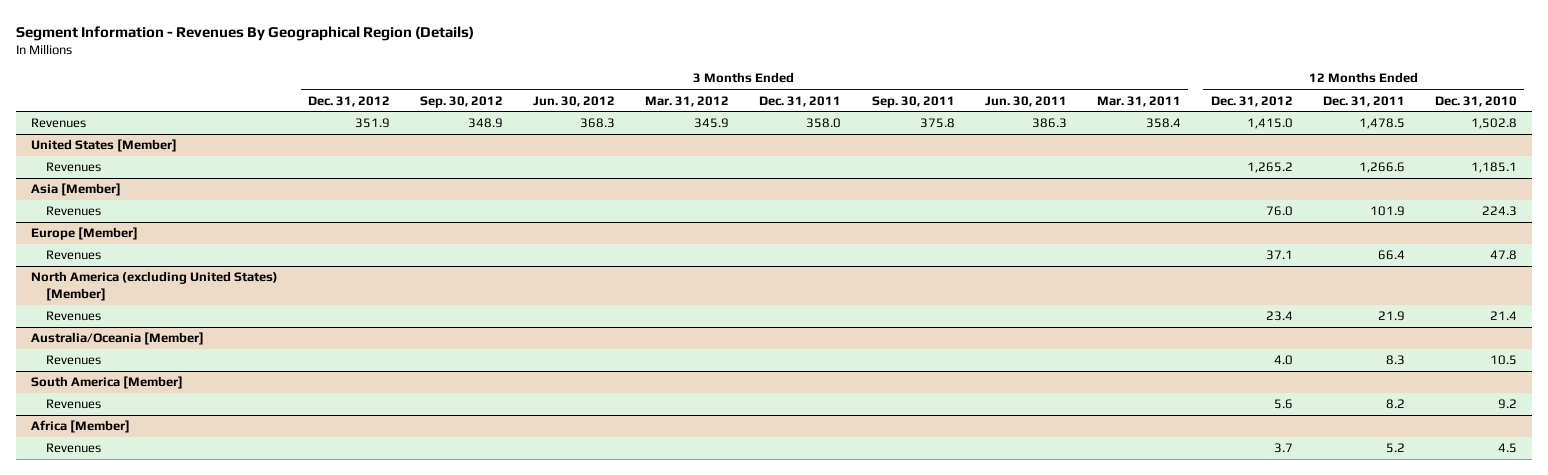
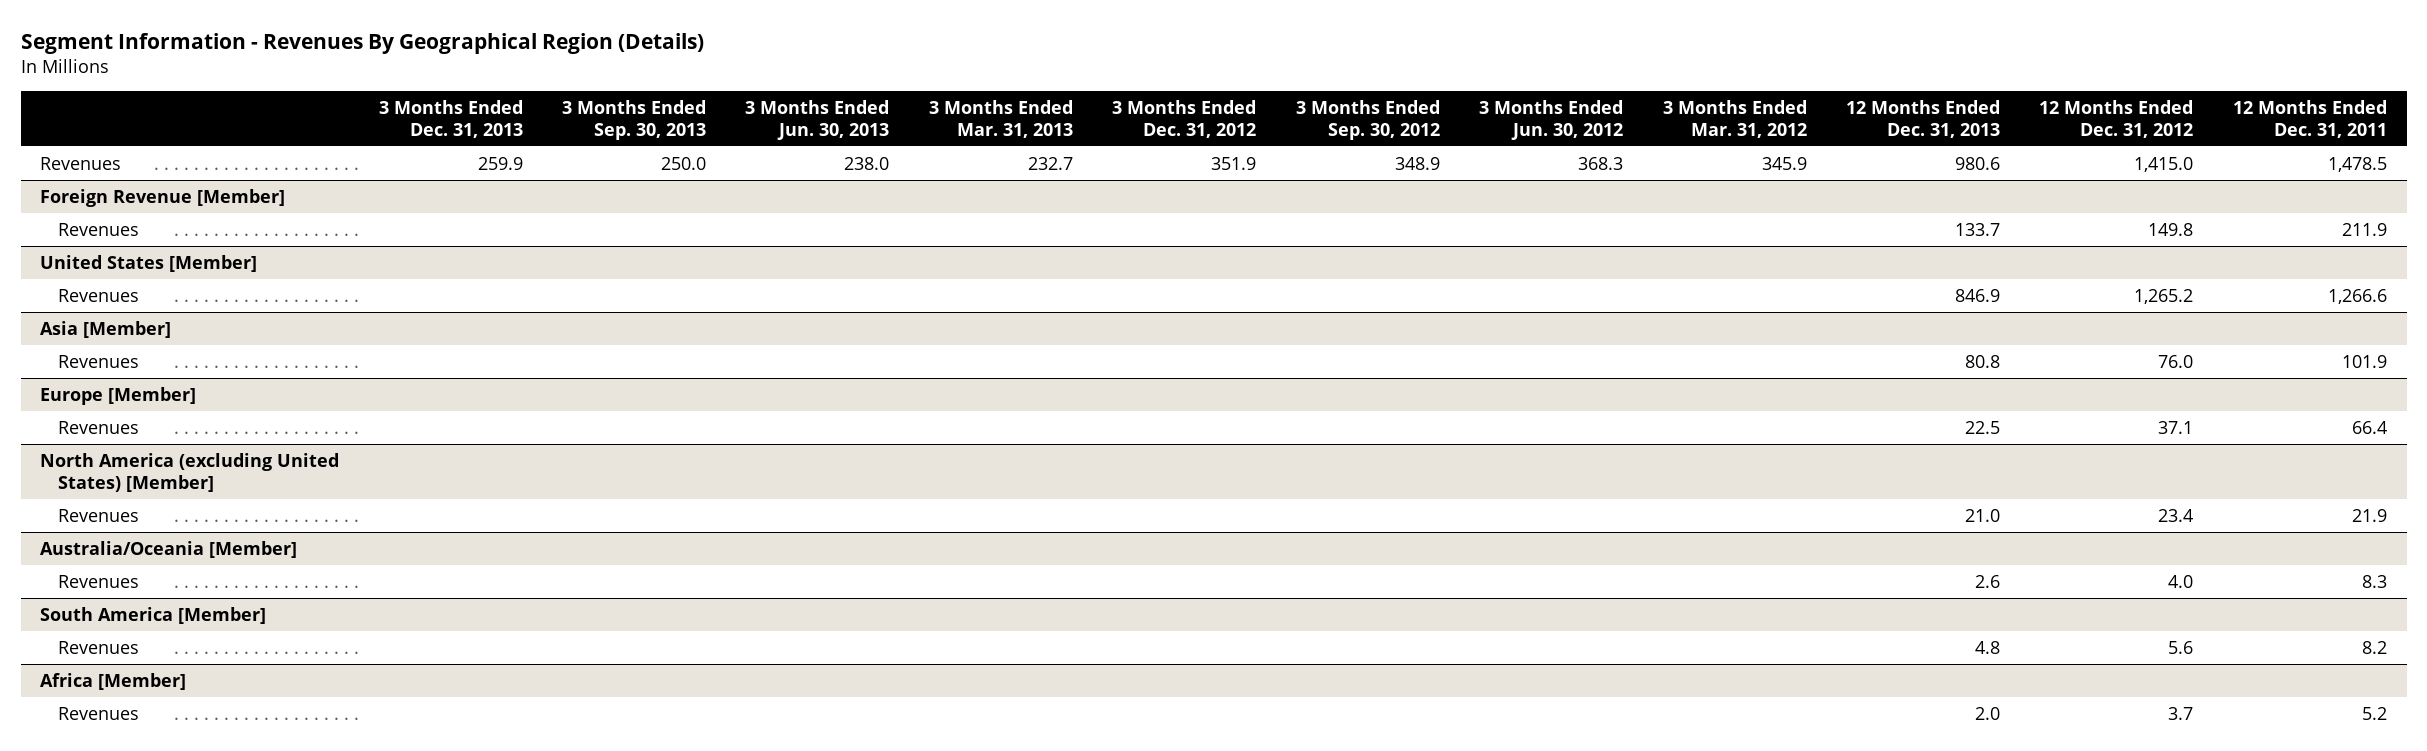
- | 3 Months Ended Dec. 31, 2012 | 3 Months Ended Sep. 30, 2012 | 3 Months Ended Jun. 30, 2012 | 3 Months Ended Mar. 31, 2012 | 3 Months Ended Dec. 31, 2011 | 3 Months Ended Sep. 30, 2011 | 3 Months Ended Jun. 30, 2011 | 3 Months Ended Mar. 31, 2011 | 12 Months Ended Dec. 31, 2012 | 12 Months Ended Dec. 31, 2011 | 12 Months Ended Dec. 31, 2010
+ | 3 Months Ended Dec. 31, 2013 | 3 Months Ended Sep. 30, 2013 | 3 Months Ended Jun. 30, 2013 | 3 Months Ended Mar. 31, 2013 | 3 Months Ended Dec. 31, 2012 | 3 Months Ended Sep. 30, 2012 | 3 Months Ended Jun. 30, 2012 | 3 Months Ended Mar. 31, 2012 | 12 Months Ended Dec. 31, 2013 | 12 Months Ended Dec. 31, 2012 | 12 Months Ended Dec. 31, 2011
+ Foreign Revenue [Member]
+ Revenues | | | | | | | | | 133.7 | 149.8 | 211.9

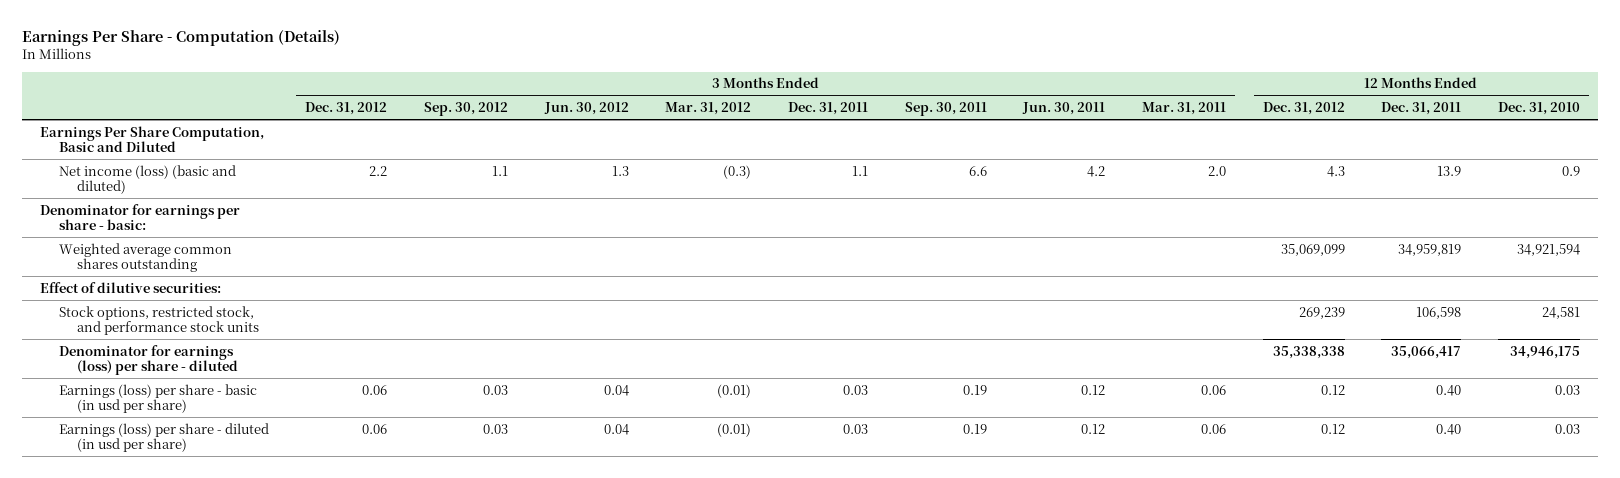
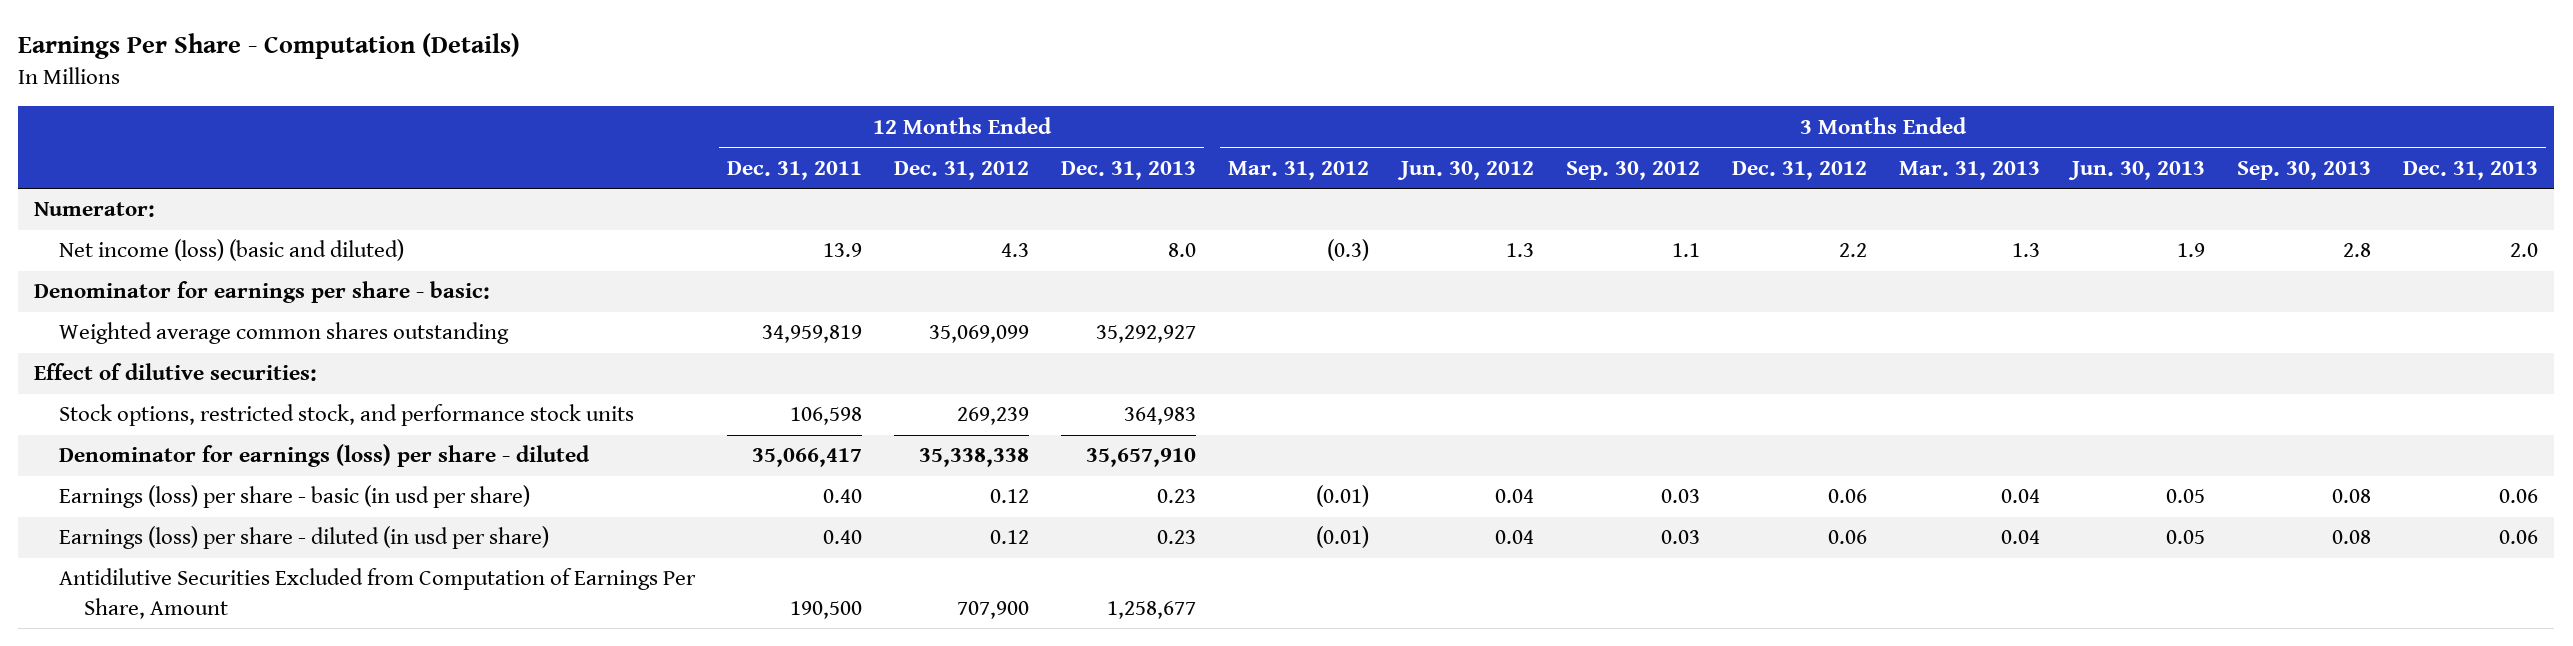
- | 3 Months Ended Dec. 31, 2012 | 3 Months Ended Sep. 30, 2012 | 3 Months Ended Jun. 30, 2012 | 3 Months Ended Mar. 31, 2012 | 3 Months Ended Dec. 31, 2011 | 3 Months Ended Sep. 30, 2011 | 3 Months Ended Jun. 30, 2011 | 3 Months Ended Mar. 31, 2011 | 12 Months Ended Dec. 31, 2012 | 12 Months Ended Dec. 31, 2011 | 12 Months Ended Dec. 31, 2010
+ | 12 Months Ended Dec. 31, 2011 | 12 Months Ended Dec. 31, 2012 | 12 Months Ended Dec. 31, 2013 | 3 Months Ended Mar. 31, 2012 | 3 Months Ended Jun. 30, 2012 | 3 Months Ended Sep. 30, 2012 | 3 Months Ended Dec. 31, 2012 | 3 Months Ended Mar. 31, 2013 | 3 Months Ended Jun. 30, 2013 | 3 Months Ended Sep. 30, 2013 | 3 Months Ended Dec. 31, 2013
- Earnings Per Share Computation, Basic and Diluted
+ Numerator:
+ Antidilutive Securities Excluded from Computation of Earnings Per Share, Amount | 190,500 | 707,900 | 1,258,677 | | | | | | | |

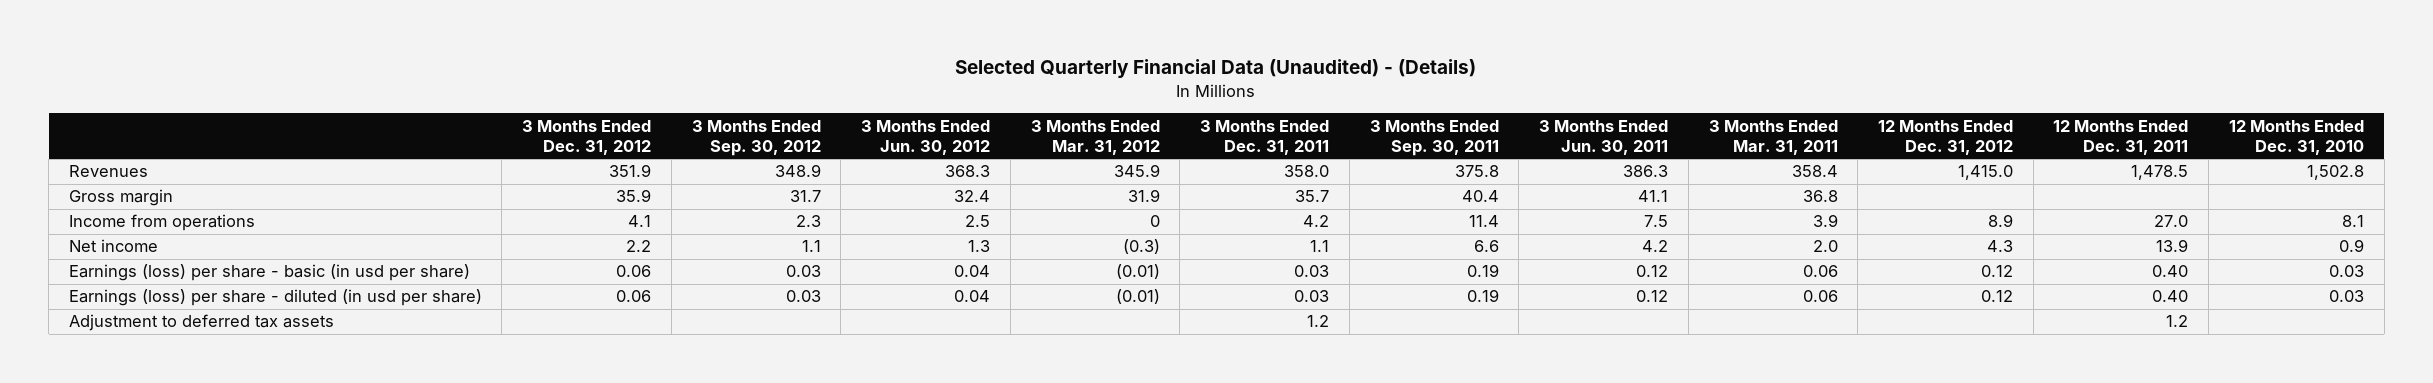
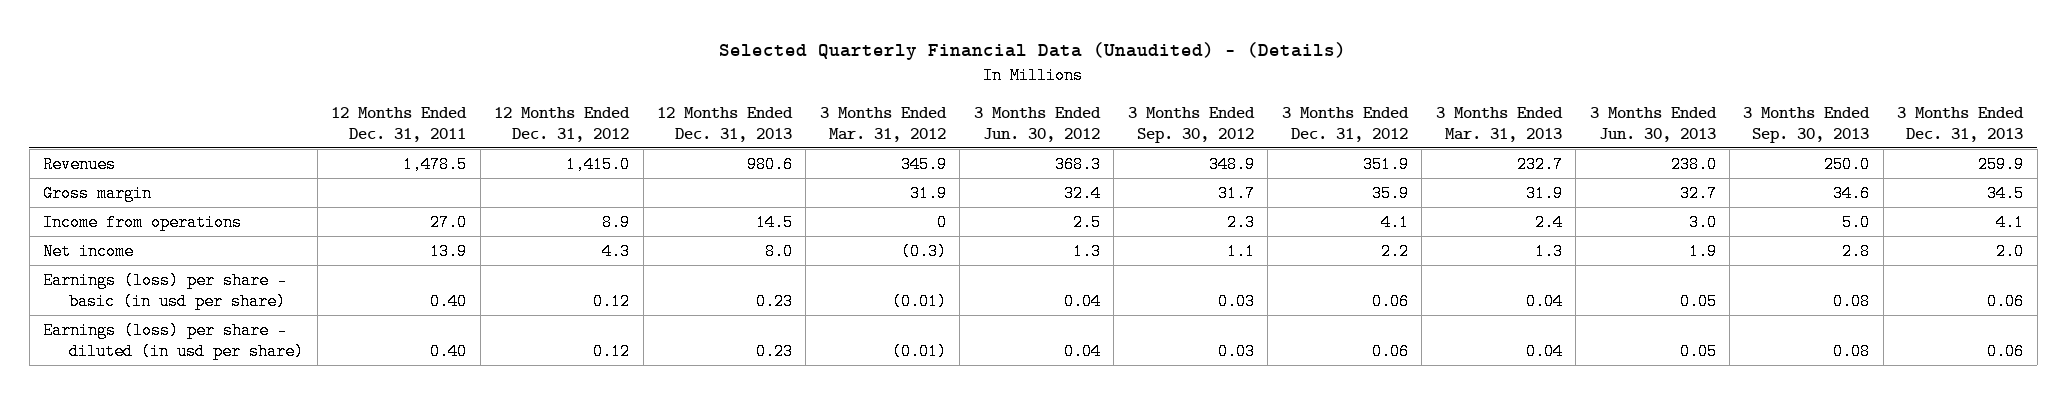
- | 3 Months Ended Dec. 31, 2012 | 3 Months Ended Sep. 30, 2012 | 3 Months Ended Jun. 30, 2012 | 3 Months Ended Mar. 31, 2012 | 3 Months Ended Dec. 31, 2011 | 3 Months Ended Sep. 30, 2011 | 3 Months Ended Jun. 30, 2011 | 3 Months Ended Mar. 31, 2011 | 12 Months Ended Dec. 31, 2012 | 12 Months Ended Dec. 31, 2011 | 12 Months Ended Dec. 31, 2010
+ | 12 Months Ended Dec. 31, 2011 | 12 Months Ended Dec. 31, 2012 | 12 Months Ended Dec. 31, 2013 | 3 Months Ended Mar. 31, 2012 | 3 Months Ended Jun. 30, 2012 | 3 Months Ended Sep. 30, 2012 | 3 Months Ended Dec. 31, 2012 | 3 Months Ended Mar. 31, 2013 | 3 Months Ended Jun. 30, 2013 | 3 Months Ended Sep. 30, 2013 | 3 Months Ended Dec. 31, 2013
- Adjustment to deferred tax assets | | | | | 1.2 | | | | | 1.2 |

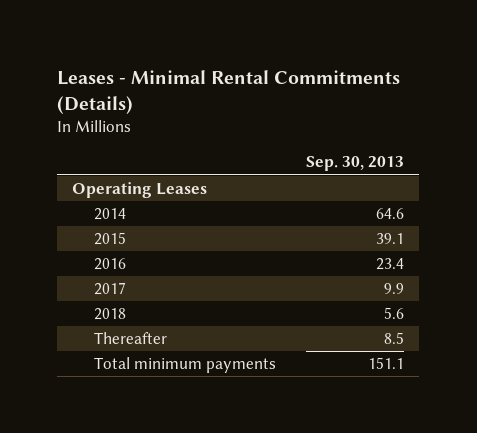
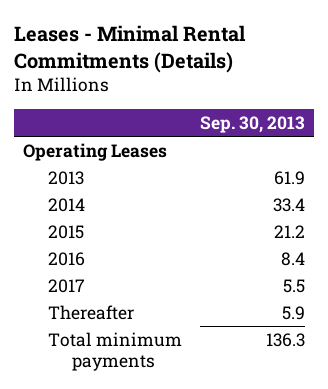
- 2014 | 64.6
- 2015 | 39.1
- 2016 | 23.4
- 2017 | 9.9
- 2018 | 5.6
- Thereafter | 8.5
- Total minimum payments | 151.1
+ 2013 | 61.9
+ 2014 | 33.4
+ 2015 | 21.2
+ 2016 | 8.4
+ 2017 | 5.5
+ Thereafter | 5.9
+ Total minimum payments | 136.3

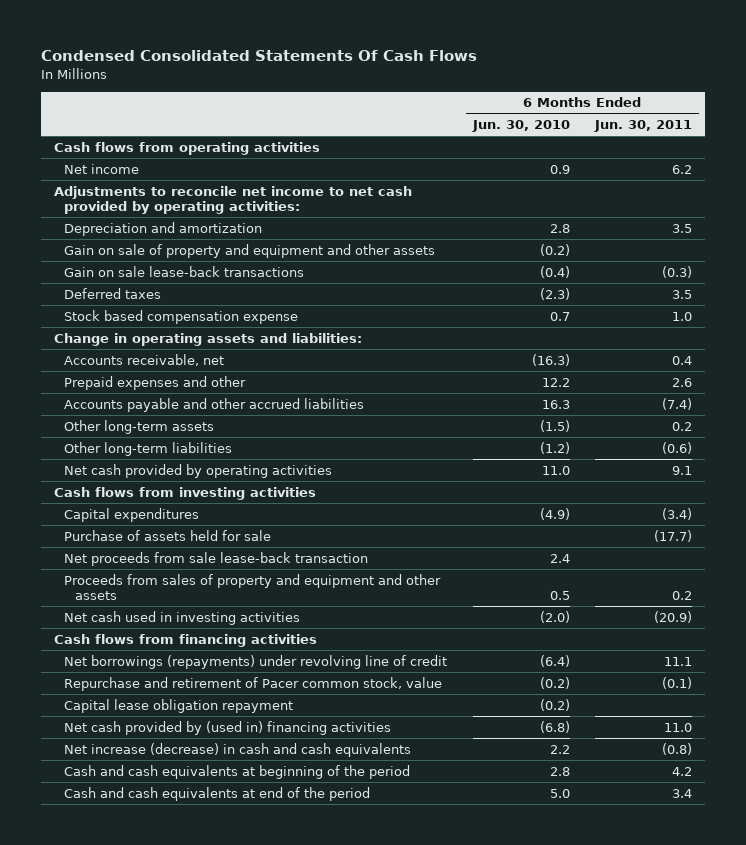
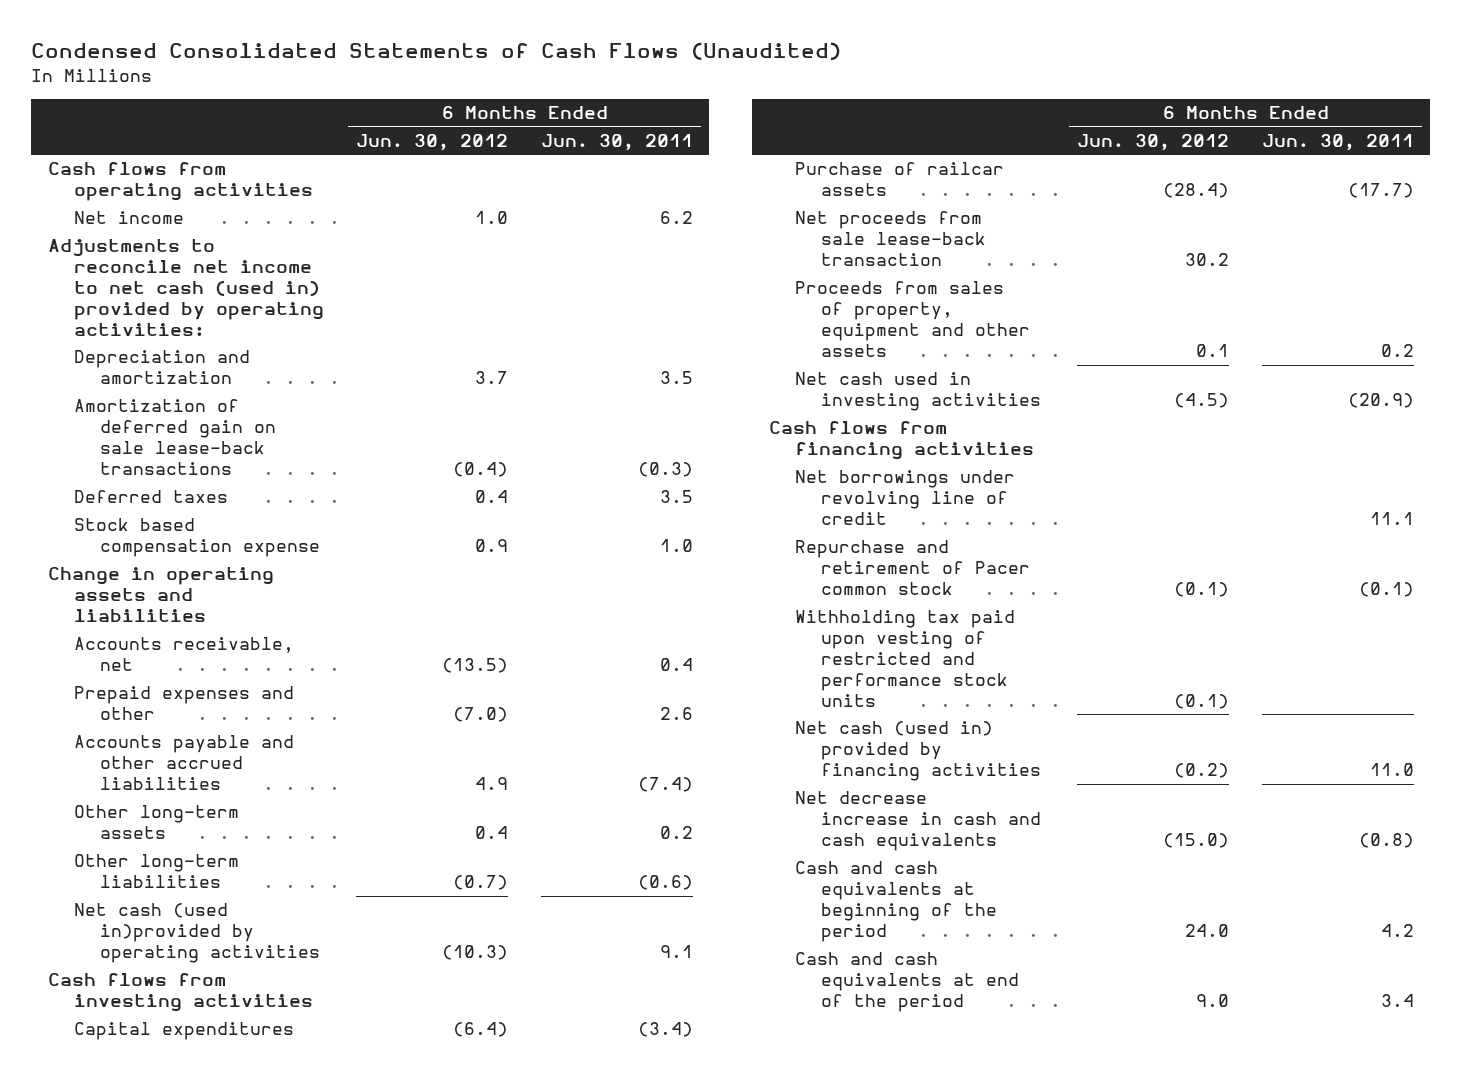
- Condensed Consolidated Statements Of Cash Flows
+ Condensed Consolidated Statements of Cash Flows (Unaudited)
- | 6 Months Ended Jun. 30, 2010 | 6 Months Ended Jun. 30, 2011
+ | 6 Months Ended Jun. 30, 2012 | 6 Months Ended Jun. 30, 2011
- Adjustments to reconcile net income to net cash provided by operating activities:
+ Adjustments to reconcile net income to net cash (used in) provided by operating activities:
- Gain on sale of property and equipment and other assets | (0.2) |
- Gain on sale lease-back transactions | (0.4) | (0.3)
+ Amortization of deferred gain on sale lease-back transactions | (0.4) | (0.3)
- Change in operating assets and liabilities:
+ Change in operating assets and liabilities
- Net cash provided by operating activities | 11.0 | 9.1
+ Net cash (used in)provided by operating activities | (10.3) | 9.1
- Purchase of assets held for sale | | (17.7)
+ Purchase of railcar assets | (28.4) | (17.7)
- Proceeds from sales of property and equipment and other assets | 0.5 | 0.2
+ Proceeds from sales of property, equipment and other assets | 0.1 | 0.2
- Net borrowings (repayments) under revolving line of credit | (6.4) | 11.1
- Repurchase and retirement of Pacer common stock, value | (0.2) | (0.1)
- Capital lease obligation repayment | (0.2) |
- Net cash provided by (used in) financing activities | (6.8) | 11.0
- Net increase (decrease) in cash and cash equivalents | 2.2 | (0.8)
+ Net borrowings under revolving line of credit | | 11.1
+ Repurchase and retirement of Pacer common stock | (0.1) | (0.1)
+ Withholding tax paid upon vesting of restricted and performance stock units | (0.1) |
+ Net cash (used in) provided by financing activities | (0.2) | 11.0
+ Net decrease increase in cash and cash equivalents | (15.0) | (0.8)

